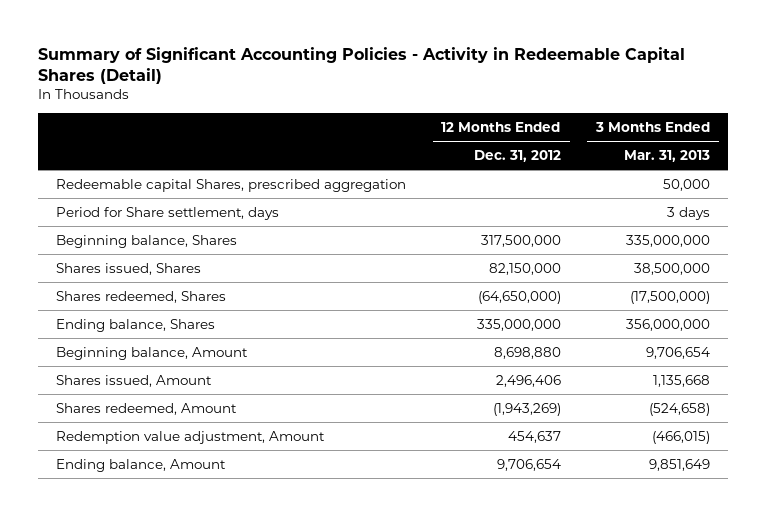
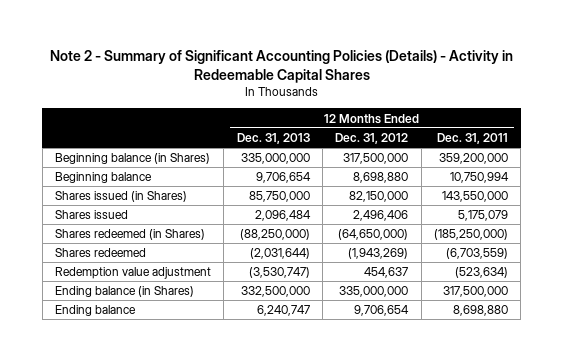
- Summary of Significant Accounting Policies - Activity in Redeemable Capital Shares (Detail)
+ Note 2 - Summary of Significant Accounting Policies (Details) - Activity in Redeemable Capital Shares
- | 12 Months Ended Dec. 31, 2012 | 3 Months Ended Mar. 31, 2013
+ | 12 Months Ended Dec. 31, 2013 | 12 Months Ended Dec. 31, 2012 | 12 Months Ended Dec. 31, 2011
- Redeemable capital Shares, prescribed aggregation | | 50,000
- Period for Share settlement, days | | 3 days
- Beginning balance, Shares | 317,500,000 | 335,000,000
- Shares issued, Shares | 82,150,000 | 38,500,000
- Shares redeemed, Shares | (64,650,000) | (17,500,000)
- Ending balance, Shares | 335,000,000 | 356,000,000
- Beginning balance, Amount | 8,698,880 | 9,706,654
- Shares issued, Amount | 2,496,406 | 1,135,668
- Shares redeemed, Amount | (1,943,269) | (524,658)
- Redemption value adjustment, Amount | 454,637 | (466,015)
- Ending balance, Amount | 9,706,654 | 9,851,649
+ Beginning balance (in Shares) | 335,000,000 | 317,500,000 | 359,200,000
+ Beginning balance | 9,706,654 | 8,698,880 | 10,750,994
+ Shares issued (in Shares) | 85,750,000 | 82,150,000 | 143,550,000
+ Shares issued | 2,096,484 | 2,496,406 | 5,175,079
+ Shares redeemed (in Shares) | (88,250,000) | (64,650,000) | (185,250,000)
+ Shares redeemed | (2,031,644) | (1,943,269) | (6,703,559)
+ Redemption value adjustment | (3,530,747) | 454,637 | (523,634)
+ Ending balance (in Shares) | 332,500,000 | 335,000,000 | 317,500,000
+ Ending balance | 6,240,747 | 9,706,654 | 8,698,880

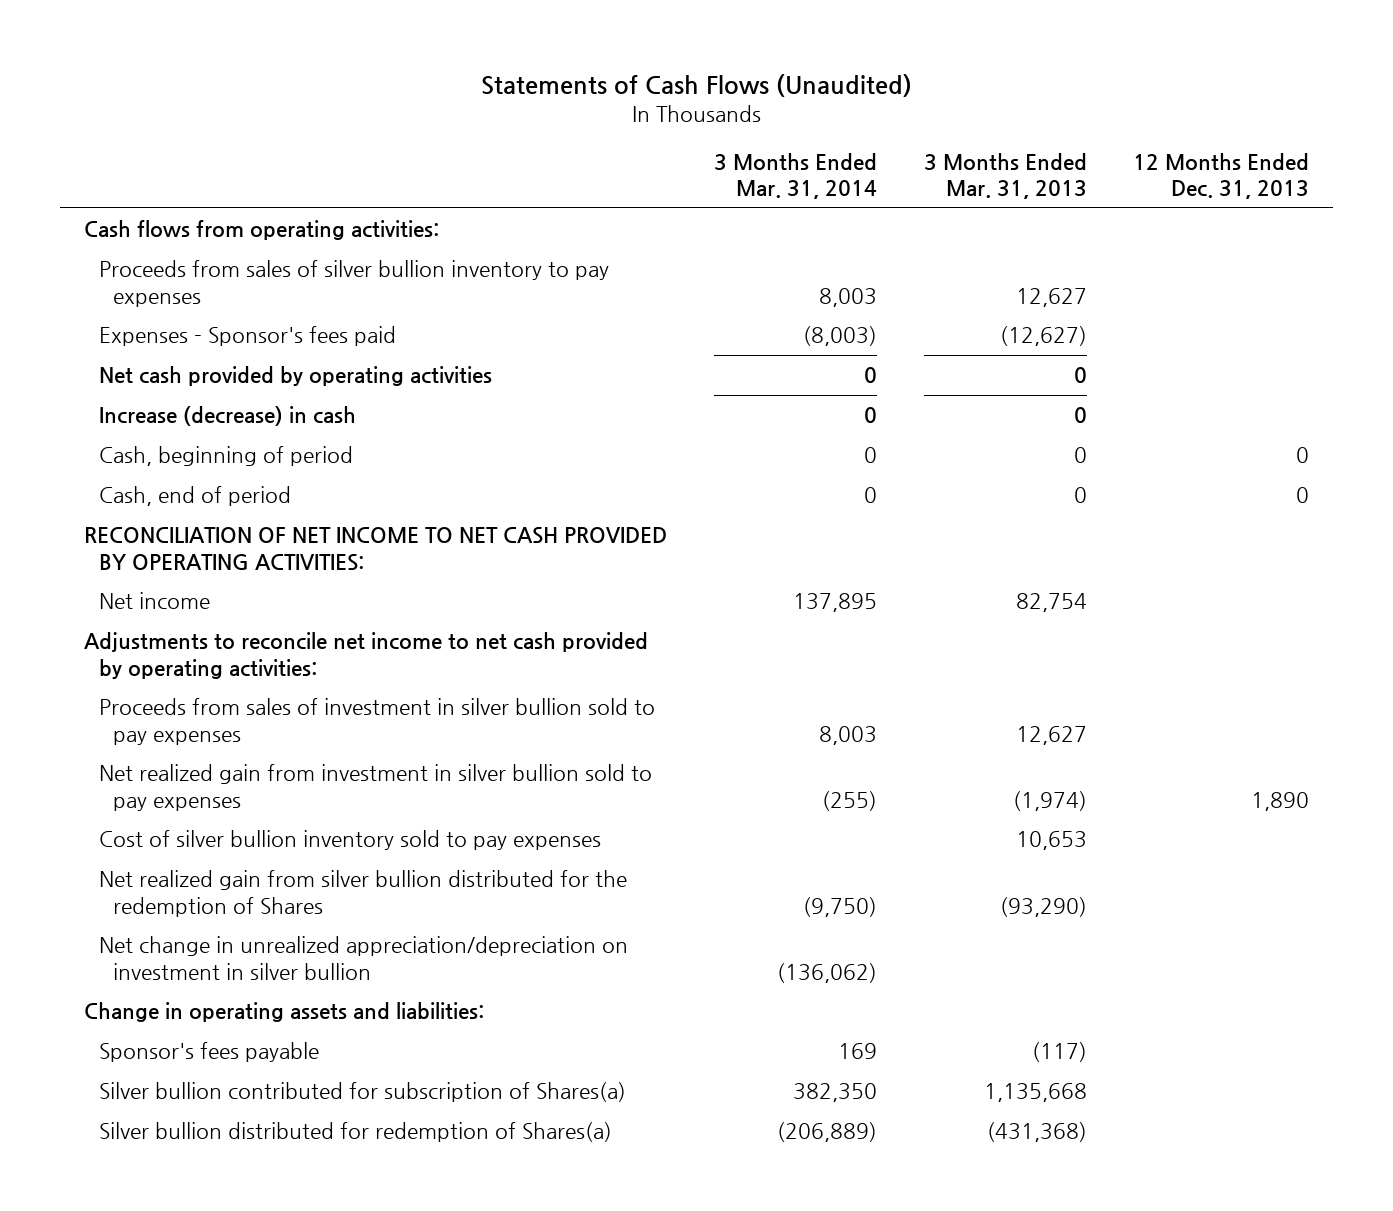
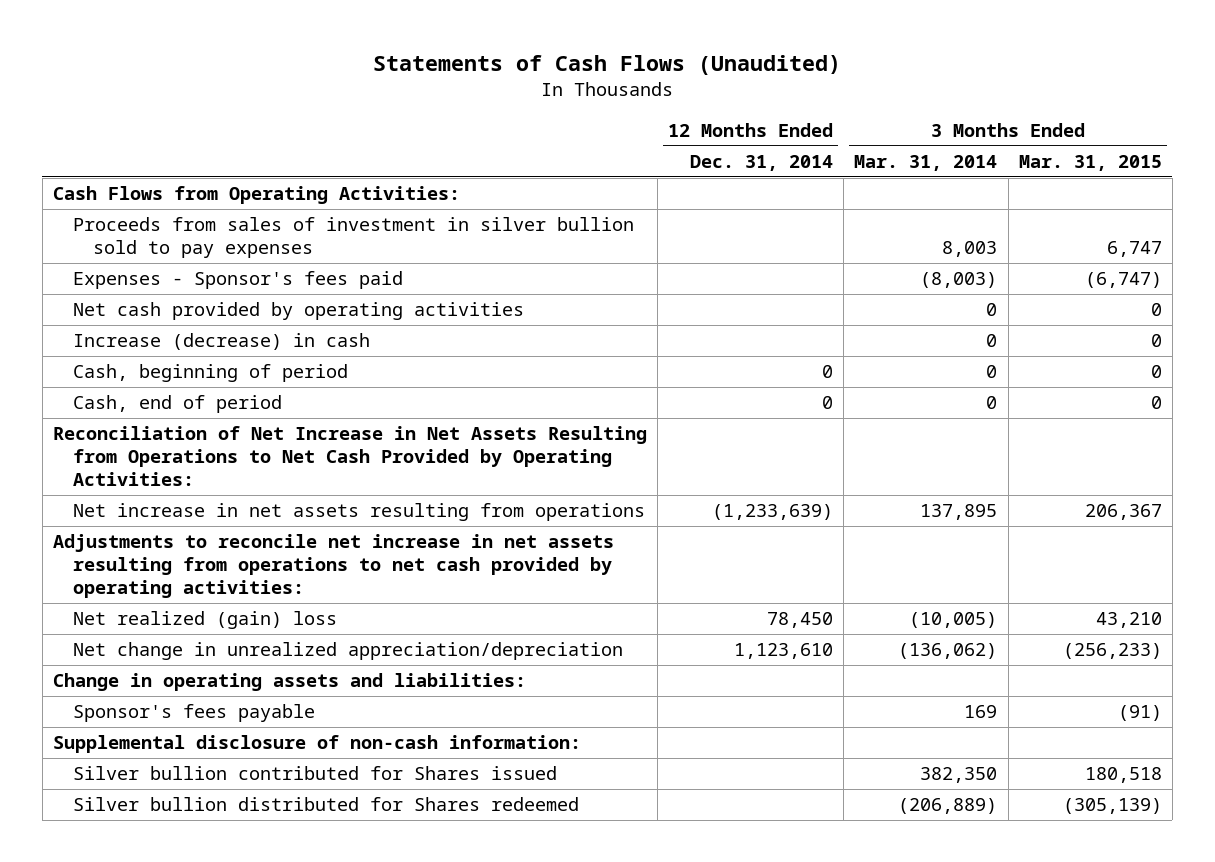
- | 3 Months Ended Mar. 31, 2014 | 3 Months Ended Mar. 31, 2013 | 12 Months Ended Dec. 31, 2013
+ | 12 Months Ended Dec. 31, 2014 | 3 Months Ended Mar. 31, 2014 | 3 Months Ended Mar. 31, 2015
- Cash flows from operating activities:
- Proceeds from sales of silver bullion inventory to pay expenses | 8,003 | 12,627 |
+ Cash Flows from Operating Activities:
moved up: Proceeds from sales of investment in silver bullion sold to pay expenses | | 8,003 | 6,747
- RECONCILIATION OF NET INCOME TO NET CASH PROVIDED BY OPERATING ACTIVITIES:
- Net income | 137,895 | 82,754 |
- Adjustments to reconcile net income to net cash provided by operating activities:
- Net realized gain from investment in silver bullion sold to pay expenses | (255) | (1,974) | 1,890
- Cost of silver bullion inventory sold to pay expenses | | 10,653 |
- Net realized gain from silver bullion distributed for the redemption of Shares | (9,750) | (93,290) |
- Net change in unrealized appreciation/depreciation on investment in silver bullion | (136,062) | |
+ Reconciliation of Net Increase in Net Assets Resulting from Operations to Net Cash Provided by Operating Activities:
+ Net increase in net assets resulting from operations | (1,233,639) | 137,895 | 206,367
+ Adjustments to reconcile net increase in net assets resulting from operations to net cash provided by operating activities:
+ Net realized (gain) loss | 78,450 | (10,005) | 43,210
+ Net change in unrealized appreciation/depreciation | 1,123,610 | (136,062) | (256,233)
- Silver bullion contributed for subscription of Shares(a) | 382,350 | 1,135,668 |
- Silver bullion distributed for redemption of Shares(a) | (206,889) | (431,368) |
+ Supplemental disclosure of non-cash information:
+ Silver bullion contributed for Shares issued | | 382,350 | 180,518
+ Silver bullion distributed for Shares redeemed | | (206,889) | (305,139)

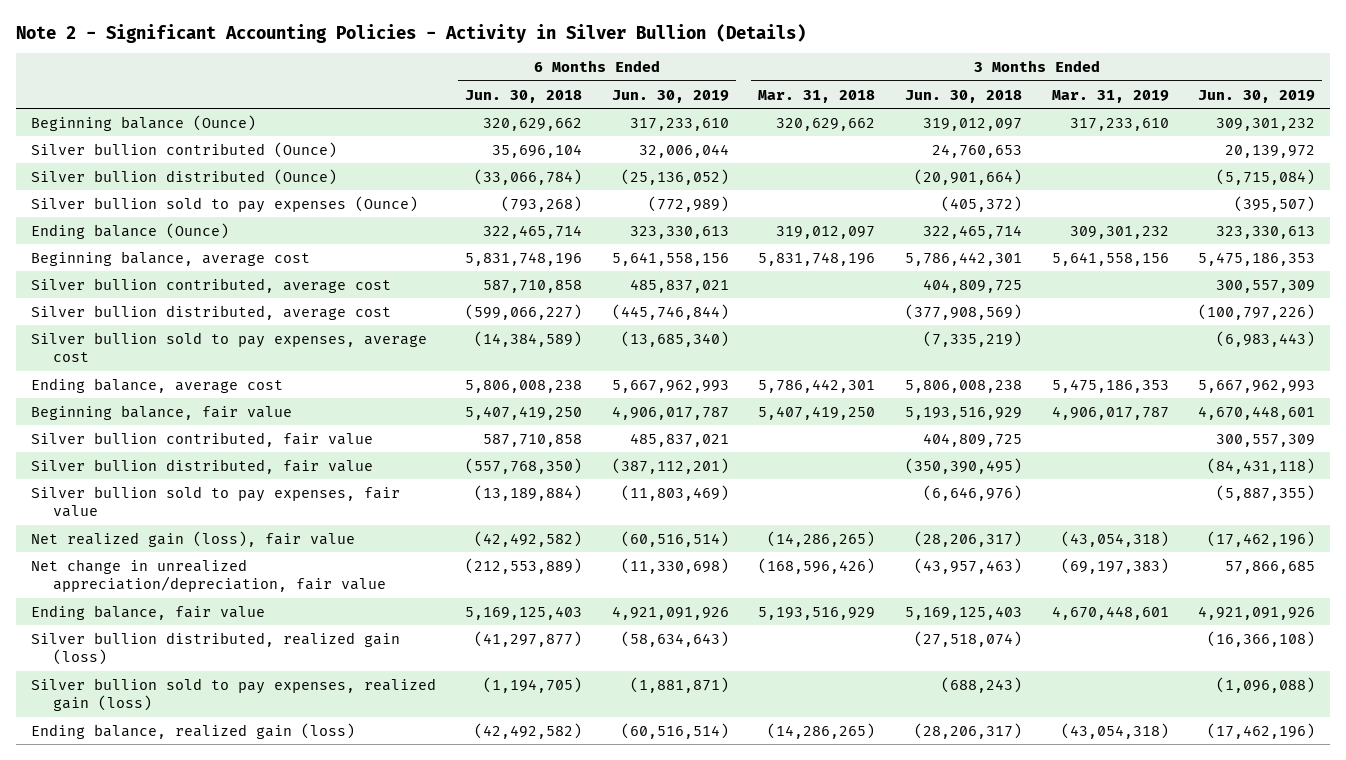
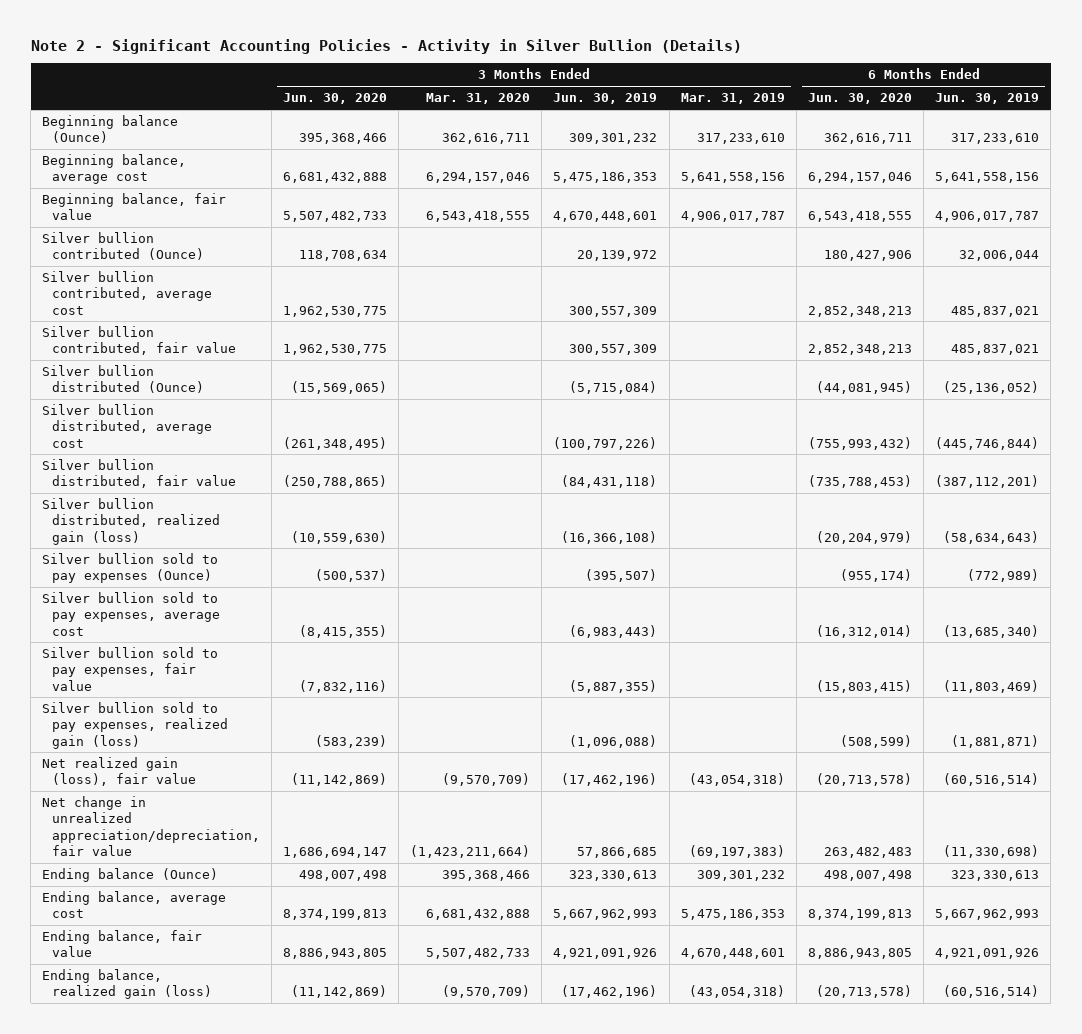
- | 6 Months Ended Jun. 30, 2018 | 6 Months Ended Jun. 30, 2019 | 3 Months Ended Mar. 31, 2018 | 3 Months Ended Jun. 30, 2018 | 3 Months Ended Mar. 31, 2019 | 3 Months Ended Jun. 30, 2019
+ | 3 Months Ended Jun. 30, 2020 | 3 Months Ended Mar. 31, 2020 | 3 Months Ended Jun. 30, 2019 | 3 Months Ended Mar. 31, 2019 | 6 Months Ended Jun. 30, 2020 | 6 Months Ended Jun. 30, 2019
moved down: Silver bullion contributed (Ounce) | 118,708,634 | | 20,139,972 | | 180,427,906 | 32,006,044
moved down: Silver bullion contributed, average cost | 1,962,530,775 | | 300,557,309 | | 2,852,348,213 | 485,837,021
moved down: Silver bullion distributed (Ounce) | (15,569,065) | | (5,715,084) | | (44,081,945) | (25,136,052)
moved down: Silver bullion distributed, average cost | (261,348,495) | | (100,797,226) | | (755,993,432) | (445,746,844)
moved up: Silver bullion distributed, realized gain (loss) | (10,559,630) | | (16,366,108) | | (20,204,979) | (58,634,643)
moved down: Silver bullion sold to pay expenses (Ounce) | (500,537) | | (395,507) | | (955,174) | (772,989)
moved down: Silver bullion sold to pay expenses, average cost | (8,415,355) | | (6,983,443) | | (16,312,014) | (13,685,340)
moved up: Silver bullion sold to pay expenses, realized gain (loss) | (583,239) | | (1,096,088) | | (508,599) | (1,881,871)
moved down: Ending balance (Ounce) | 498,007,498 | 395,368,466 | 323,330,613 | 309,301,232 | 498,007,498 | 323,330,613
moved down: Ending balance, average cost | 8,374,199,813 | 6,681,432,888 | 5,667,962,993 | 5,475,186,353 | 8,374,199,813 | 5,667,962,993

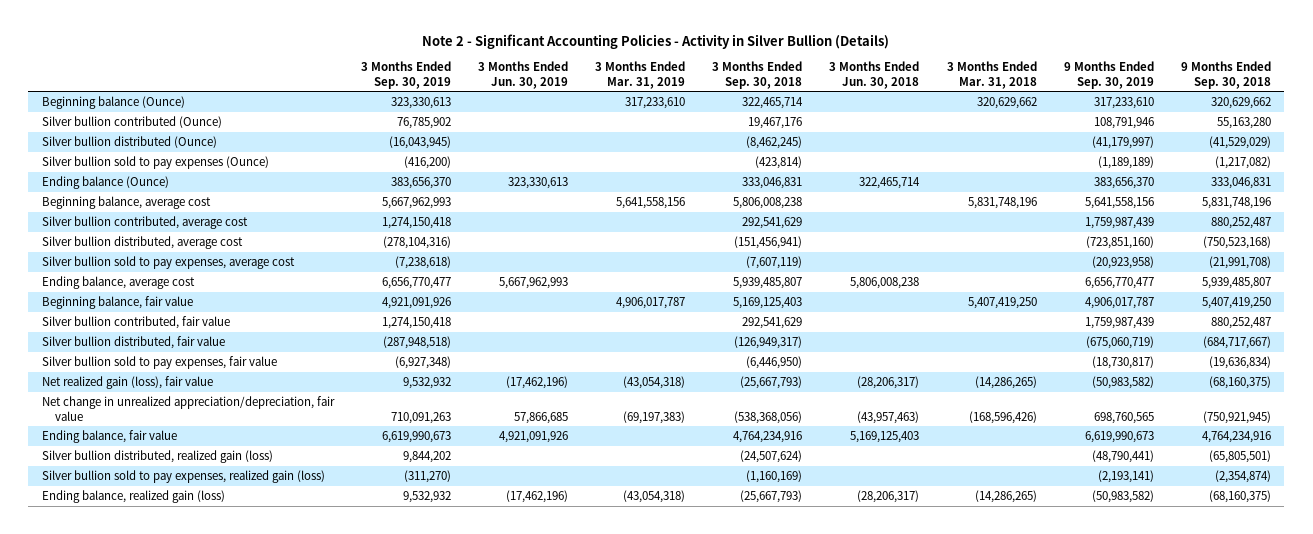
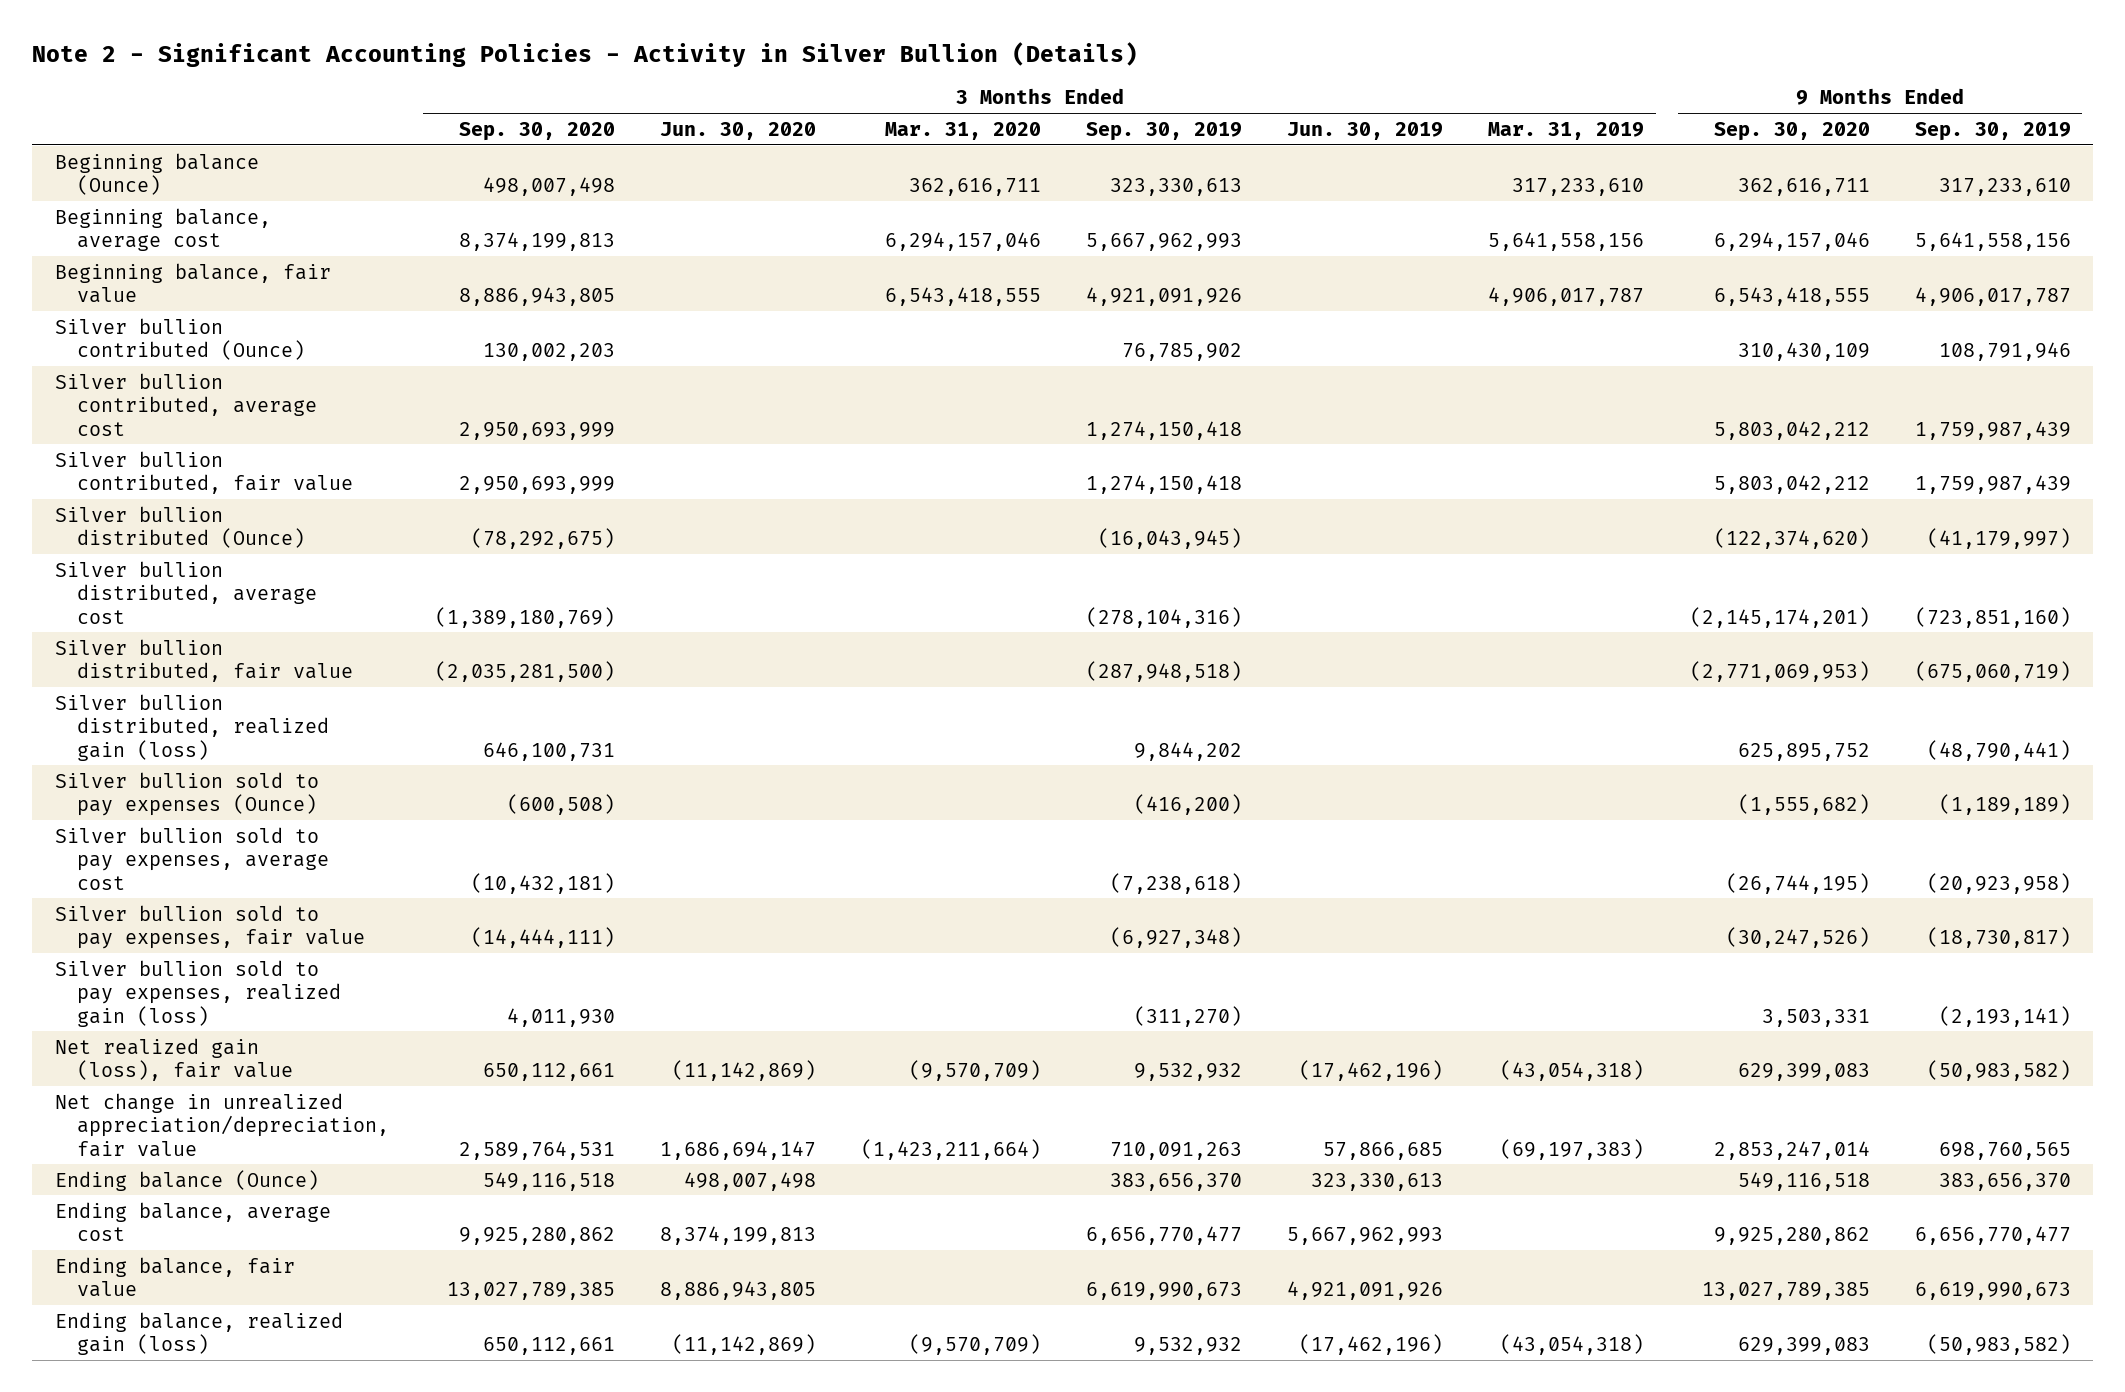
- | 3 Months Ended Sep. 30, 2019 | 3 Months Ended Jun. 30, 2019 | 3 Months Ended Mar. 31, 2019 | 3 Months Ended Sep. 30, 2018 | 3 Months Ended Jun. 30, 2018 | 3 Months Ended Mar. 31, 2018 | 9 Months Ended Sep. 30, 2019 | 9 Months Ended Sep. 30, 2018
+ | 3 Months Ended Sep. 30, 2020 | 3 Months Ended Jun. 30, 2020 | 3 Months Ended Mar. 31, 2020 | 3 Months Ended Sep. 30, 2019 | 3 Months Ended Jun. 30, 2019 | 3 Months Ended Mar. 31, 2019 | 9 Months Ended Sep. 30, 2020 | 9 Months Ended Sep. 30, 2019
moved down: Silver bullion contributed (Ounce) | 130,002,203 | | | 76,785,902 | | | 310,430,109 | 108,791,946
moved down: Silver bullion contributed, average cost | 2,950,693,999 | | | 1,274,150,418 | | | 5,803,042,212 | 1,759,987,439
moved down: Silver bullion distributed (Ounce) | (78,292,675) | | | (16,043,945) | | | (122,374,620) | (41,179,997)
moved down: Silver bullion distributed, average cost | (1,389,180,769) | | | (278,104,316) | | | (2,145,174,201) | (723,851,160)
moved up: Silver bullion distributed, realized gain (loss) | 646,100,731 | | | 9,844,202 | | | 625,895,752 | (48,790,441)
moved down: Silver bullion sold to pay expenses (Ounce) | (600,508) | | | (416,200) | | | (1,555,682) | (1,189,189)
moved down: Silver bullion sold to pay expenses, average cost | (10,432,181) | | | (7,238,618) | | | (26,744,195) | (20,923,958)
moved up: Silver bullion sold to pay expenses, realized gain (loss) | 4,011,930 | | | (311,270) | | | 3,503,331 | (2,193,141)
moved down: Ending balance (Ounce) | 549,116,518 | 498,007,498 | | 383,656,370 | 323,330,613 | | 549,116,518 | 383,656,370
moved down: Ending balance, average cost | 9,925,280,862 | 8,374,199,813 | | 6,656,770,477 | 5,667,962,993 | | 9,925,280,862 | 6,656,770,477

